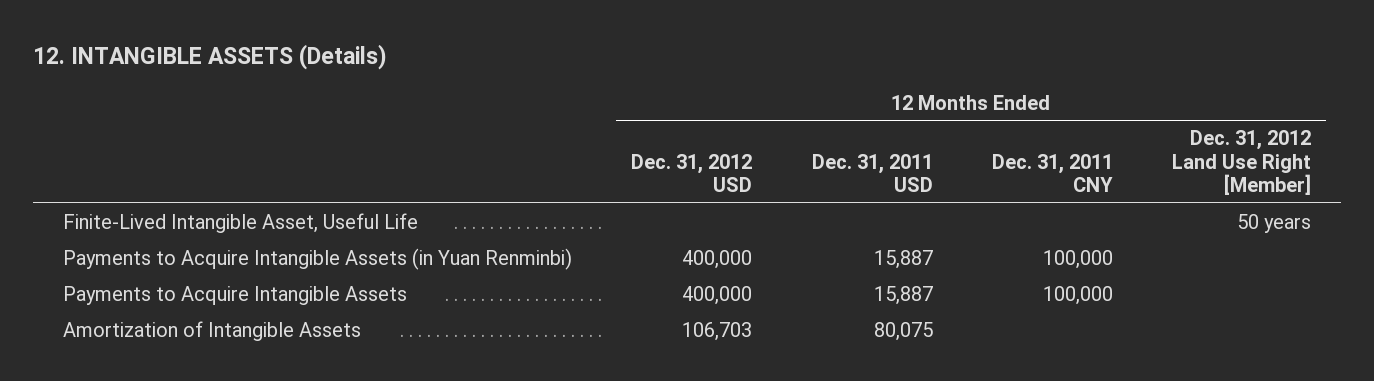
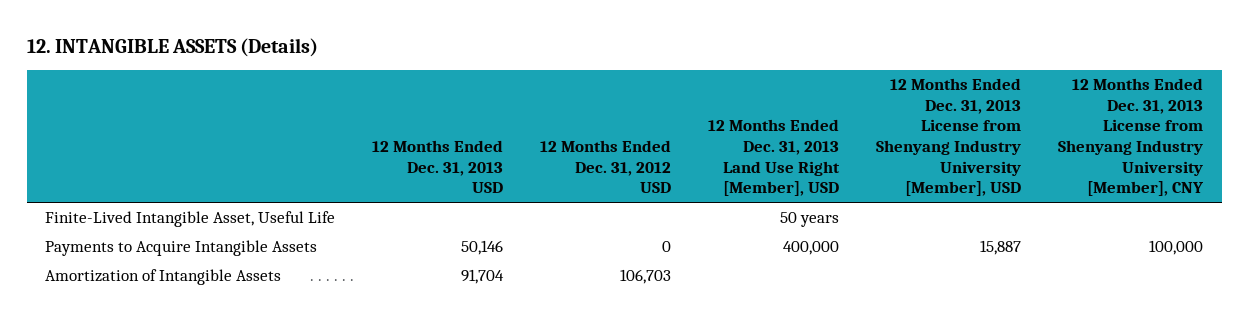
- | 12 Months Ended Dec. 31, 2012 USD | 12 Months Ended Dec. 31, 2011 USD | 12 Months Ended Dec. 31, 2011 CNY | 12 Months Ended Dec. 31, 2012 Land Use Right [Member]
+ | 12 Months Ended Dec. 31, 2013 USD | 12 Months Ended Dec. 31, 2012 USD | 12 Months Ended Dec. 31, 2013 Land Use Right [Member], USD | 12 Months Ended Dec. 31, 2013 License from Shenyang Industry University [Member], USD | 12 Months Ended Dec. 31, 2013 License from Shenyang Industry University [Member], CNY
- Payments to Acquire Intangible Assets (in Yuan Renminbi) | 400,000 | 15,887 | 100,000 |
- Payments to Acquire Intangible Assets | 400,000 | 15,887 | 100,000 |
+ Payments to Acquire Intangible Assets | 50,146 | 0 | 400,000 | 15,887 | 100,000

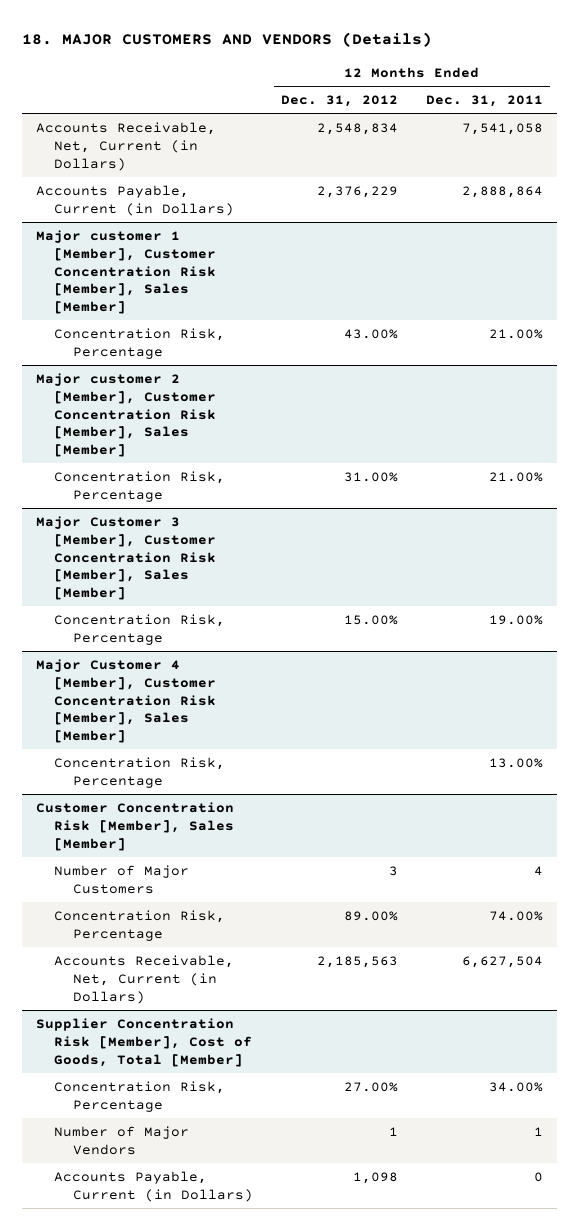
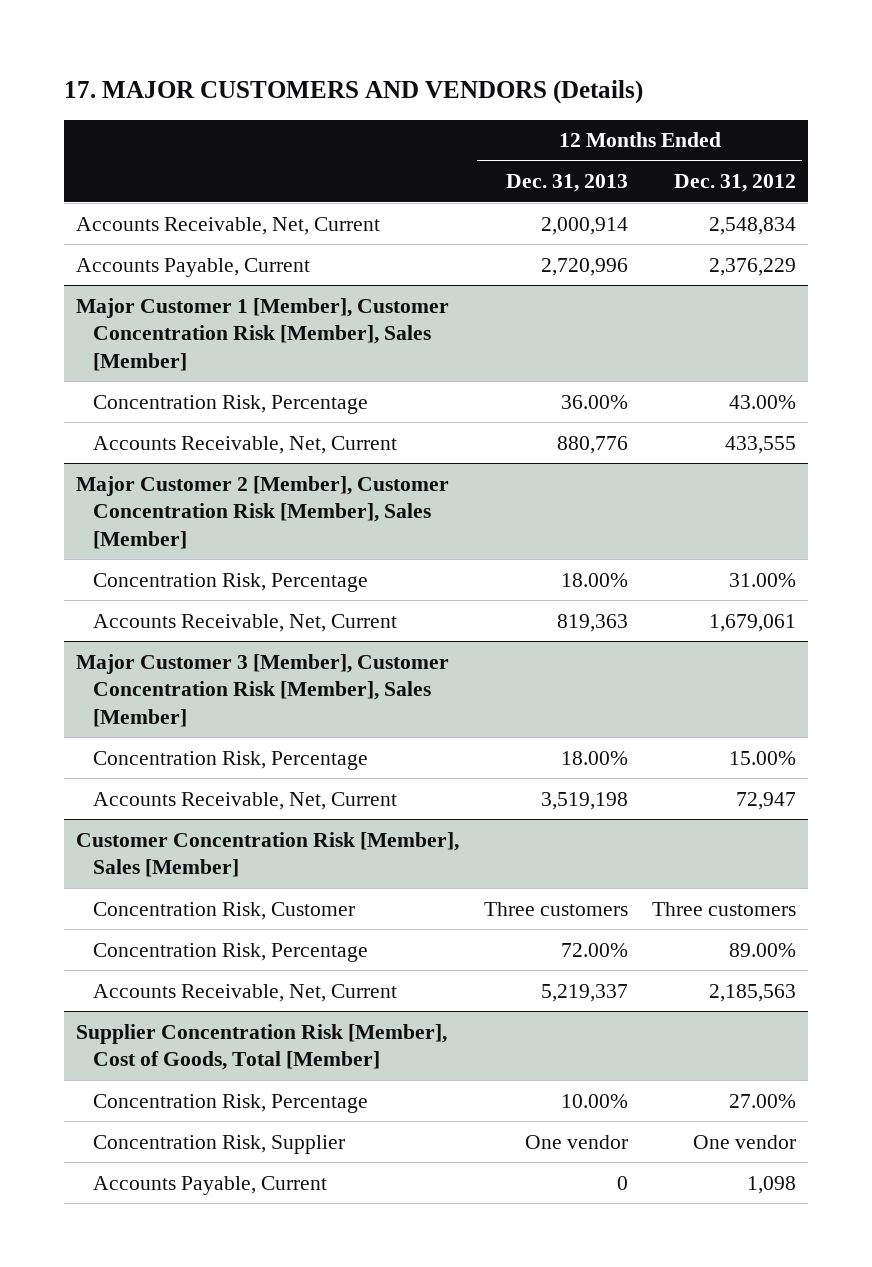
- 18. MAJOR CUSTOMERS AND VENDORS (Details)
+ 17. MAJOR CUSTOMERS AND VENDORS (Details)
- | 12 Months Ended Dec. 31, 2012 | 12 Months Ended Dec. 31, 2011
+ | 12 Months Ended Dec. 31, 2013 | 12 Months Ended Dec. 31, 2012
- Accounts Receivable, Net, Current (in Dollars) | 2,548,834 | 7,541,058
- Accounts Payable, Current (in Dollars) | 2,376,229 | 2,888,864
- Major customer 1 [Member], Customer Concentration Risk [Member], Sales [Member]
+ Accounts Receivable, Net, Current | 2,000,914 | 2,548,834
+ Accounts Payable, Current | 2,720,996 | 2,376,229
+ Major Customer 1 [Member], Customer Concentration Risk [Member], Sales [Member]
- Major customer 2 [Member], Customer Concentration Risk [Member], Sales [Member]
+ Accounts Receivable, Net, Current | 880,776 | 433,555
+ Major Customer 2 [Member], Customer Concentration Risk [Member], Sales [Member]
+ Accounts Receivable, Net, Current | 819,363 | 1,679,061
- Major Customer 4 [Member], Customer Concentration Risk [Member], Sales [Member]
- Concentration Risk, Percentage | | 13.00%
@ Major Customer 3 [Member], Customer Concentration Risk [Member], Sales [Member]
+ Accounts Receivable, Net, Current | 3,519,198 | 72,947
@ Customer Concentration Risk [Member], Sales [Member]
- Number of Major Customers | 3 | 4
+ Concentration Risk, Customer | Three customers | Three customers
- Accounts Receivable, Net, Current (in Dollars) | 2,185,563 | 6,627,504
+ Accounts Receivable, Net, Current | 5,219,337 | 2,185,563
@ Supplier Concentration Risk [Member], Cost of Goods, Total [Member]
- Number of Major Vendors | 1 | 1
- Accounts Payable, Current (in Dollars) | 1,098 | 0
+ Concentration Risk, Supplier | One vendor | One vendor
+ Accounts Payable, Current | 0 | 1,098

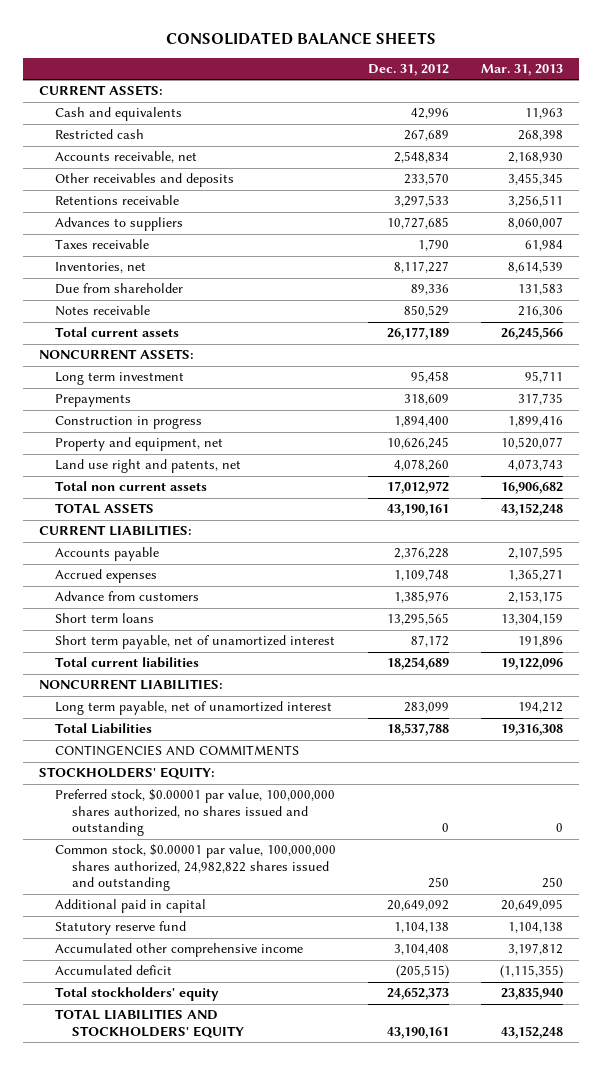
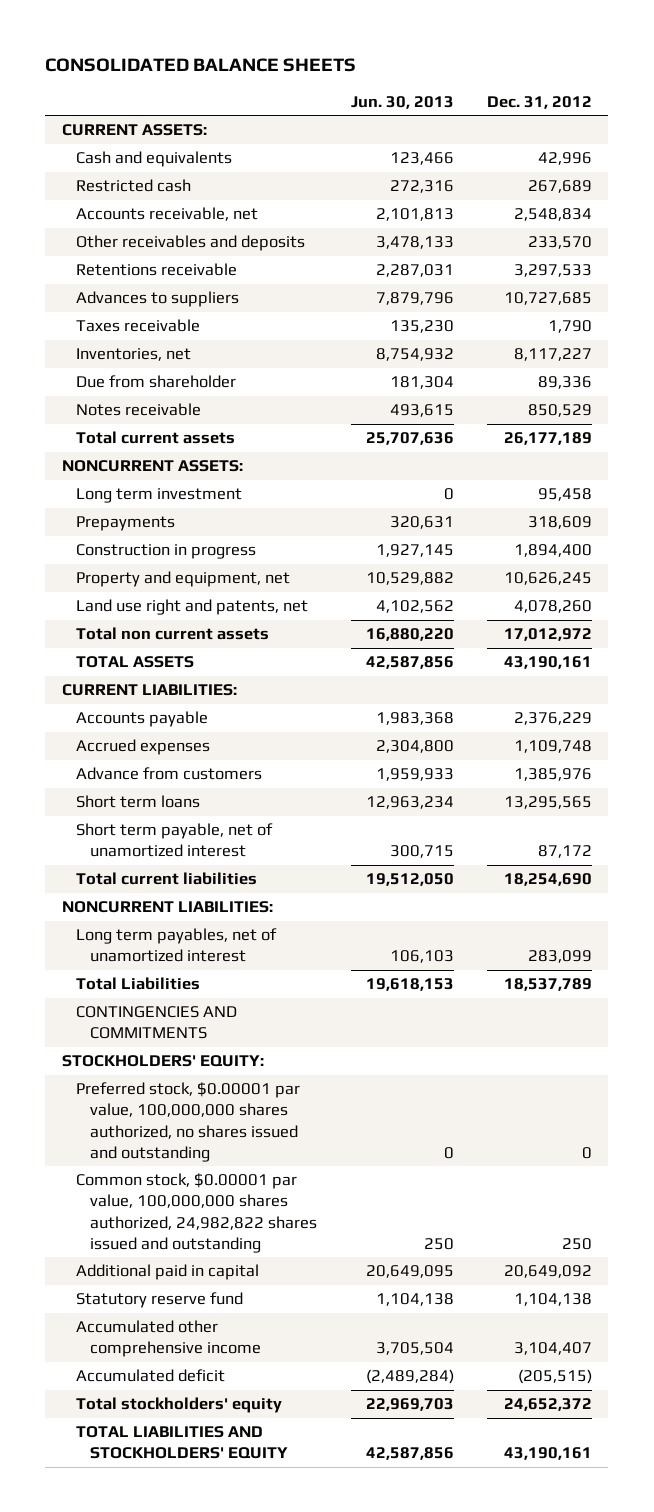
- | Dec. 31, 2012 | Mar. 31, 2013
+ | Jun. 30, 2013 | Dec. 31, 2012
- Accounts payable | 2,376,228 | 2,107,595
+ Accounts payable | 1,983,368 | 2,376,229
- Total current liabilities | 18,254,689 | 19,122,096
+ Total current liabilities | 19,512,050 | 18,254,690
- Long term payable, net of unamortized interest | 283,099 | 194,212
- Total Liabilities | 18,537,788 | 19,316,308
+ Long term payables, net of unamortized interest | 106,103 | 283,099
+ Total Liabilities | 19,618,153 | 18,537,789
- Accumulated other comprehensive income | 3,104,408 | 3,197,812
+ Accumulated other comprehensive income | 3,705,504 | 3,104,407
- Total stockholders' equity | 24,652,373 | 23,835,940
+ Total stockholders' equity | 22,969,703 | 24,652,372

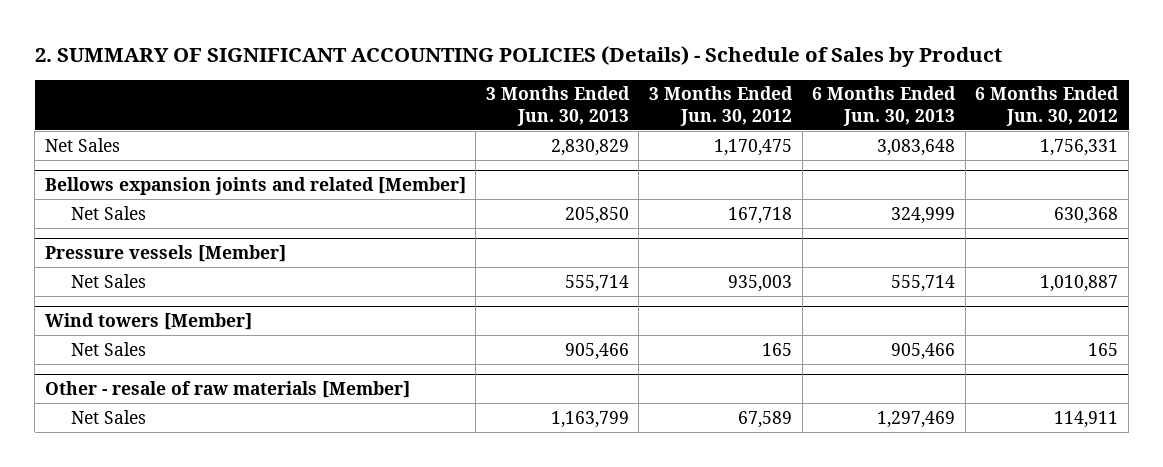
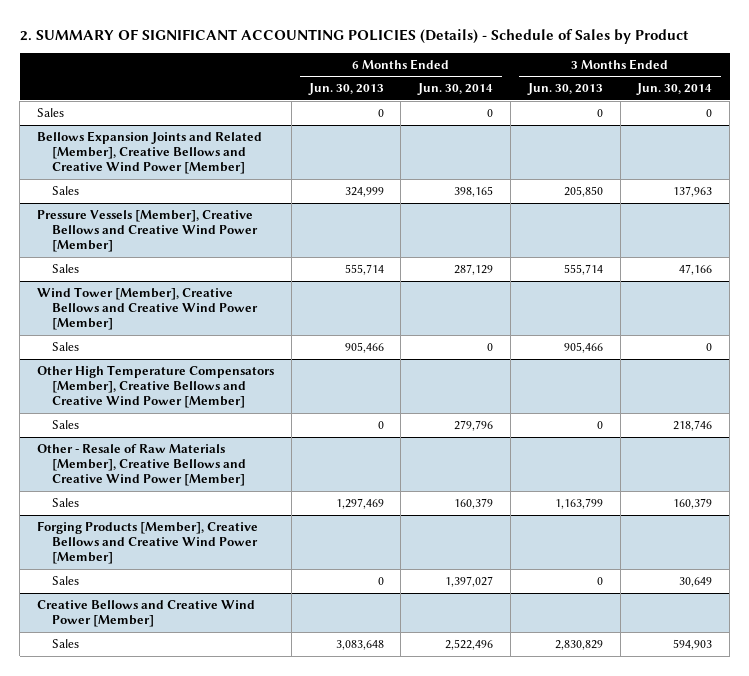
- | 3 Months Ended Jun. 30, 2013 | 3 Months Ended Jun. 30, 2012 | 6 Months Ended Jun. 30, 2013 | 6 Months Ended Jun. 30, 2012
+ | 6 Months Ended Jun. 30, 2013 | 6 Months Ended Jun. 30, 2014 | 3 Months Ended Jun. 30, 2013 | 3 Months Ended Jun. 30, 2014
- Net Sales | 2,830,829 | 1,170,475 | 3,083,648 | 1,756,331
- Bellows expansion joints and related [Member]
- Net Sales | 205,850 | 167,718 | 324,999 | 630,368
- Pressure vessels [Member]
- Net Sales | 555,714 | 935,003 | 555,714 | 1,010,887
- Wind towers [Member]
- Net Sales | 905,466 | 165 | 905,466 | 165
- Other - resale of raw materials [Member]
- Net Sales | 1,163,799 | 67,589 | 1,297,469 | 114,911
+ Sales | 0 | 0 | 0 | 0
+ Bellows Expansion Joints and Related [Member], Creative Bellows and Creative Wind Power [Member]
+ Sales | 324,999 | 398,165 | 205,850 | 137,963
+ Pressure Vessels [Member], Creative Bellows and Creative Wind Power [Member]
+ Sales | 555,714 | 287,129 | 555,714 | 47,166
+ Wind Tower [Member], Creative Bellows and Creative Wind Power [Member]
+ Sales | 905,466 | 0 | 905,466 | 0
+ Other High Temperature Compensators [Member], Creative Bellows and Creative Wind Power [Member]
+ Sales | 0 | 279,796 | 0 | 218,746
+ Other - Resale of Raw Materials [Member], Creative Bellows and Creative Wind Power [Member]
+ Sales | 1,297,469 | 160,379 | 1,163,799 | 160,379
+ Forging Products [Member], Creative Bellows and Creative Wind Power [Member]
+ Sales | 0 | 1,397,027 | 0 | 30,649
+ Creative Bellows and Creative Wind Power [Member]
+ Sales | 3,083,648 | 2,522,496 | 2,830,829 | 594,903

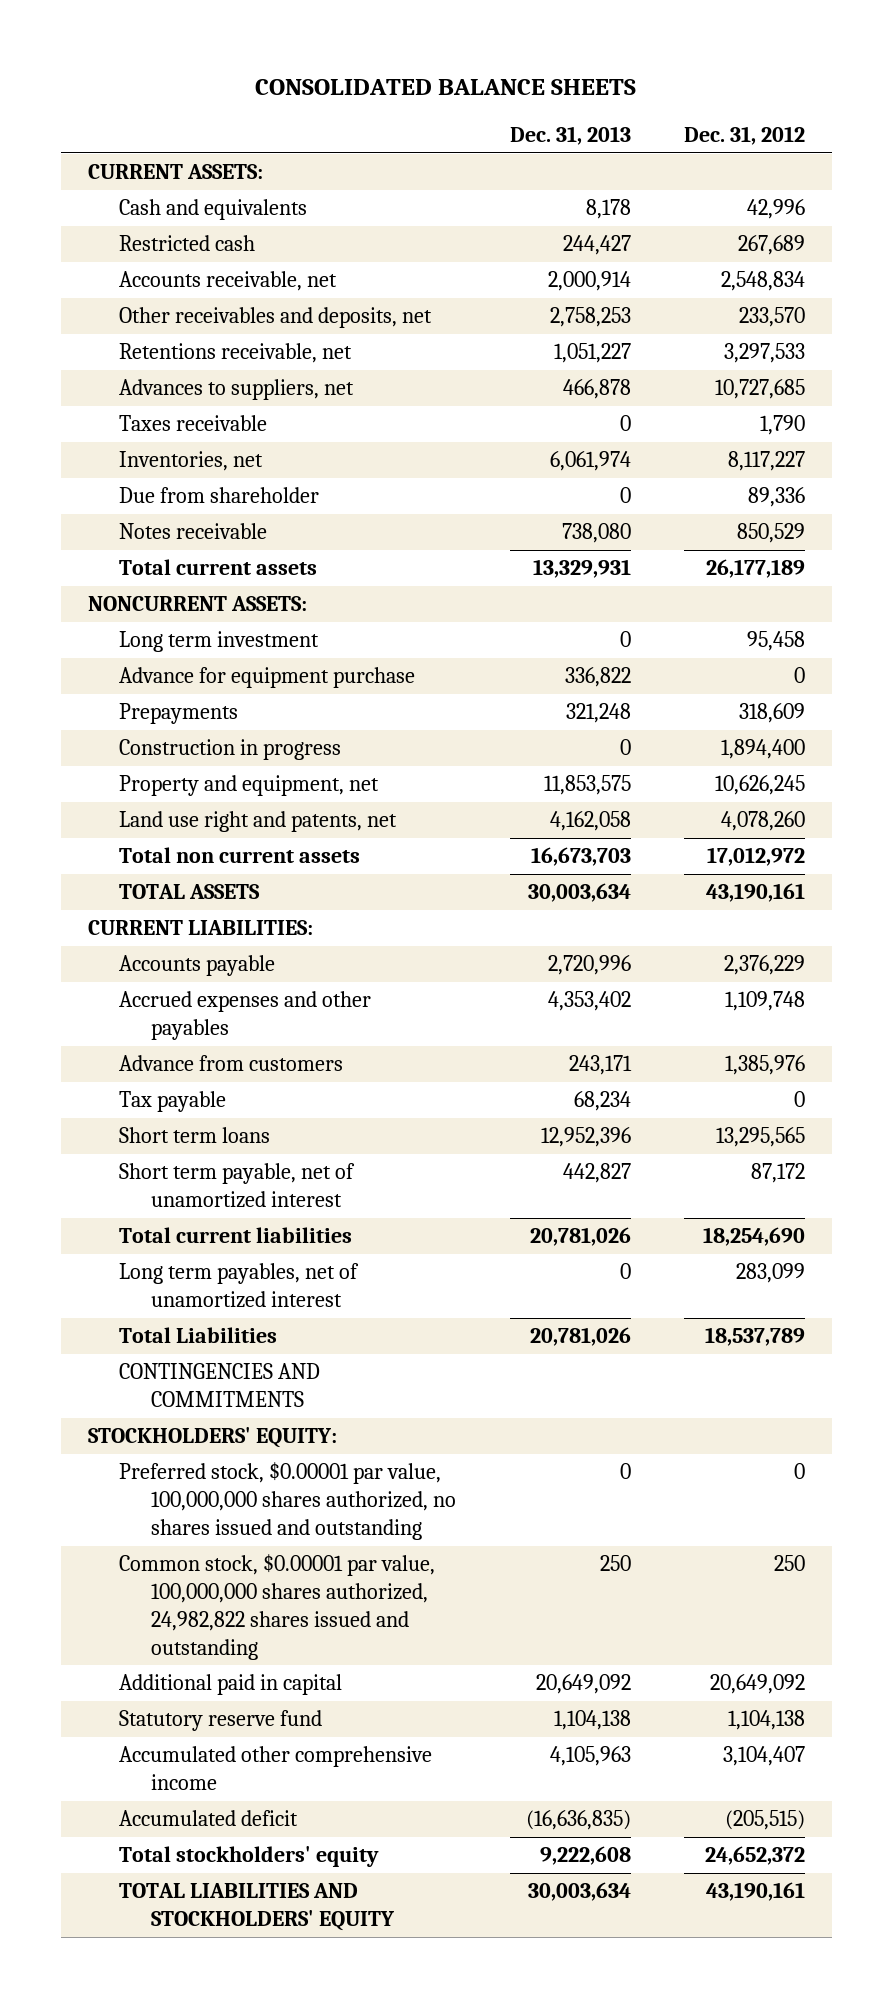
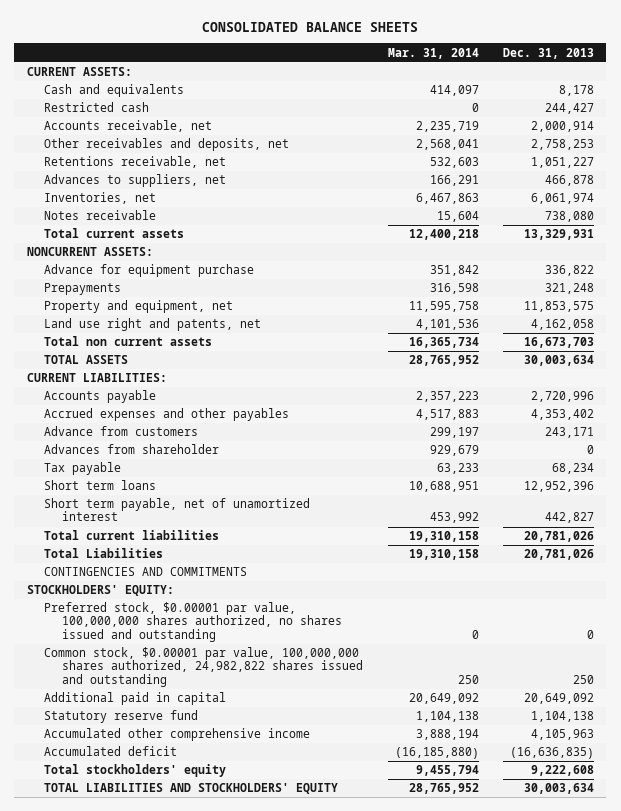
- | Dec. 31, 2013 | Dec. 31, 2012
+ | Mar. 31, 2014 | Dec. 31, 2013
- Taxes receivable | 0 | 1,790
- Due from shareholder | 0 | 89,336
- Long term investment | 0 | 95,458
- Construction in progress | 0 | 1,894,400
+ Advances from shareholder | 929,679 | 0
- Long term payables, net of unamortized interest | 0 | 283,099

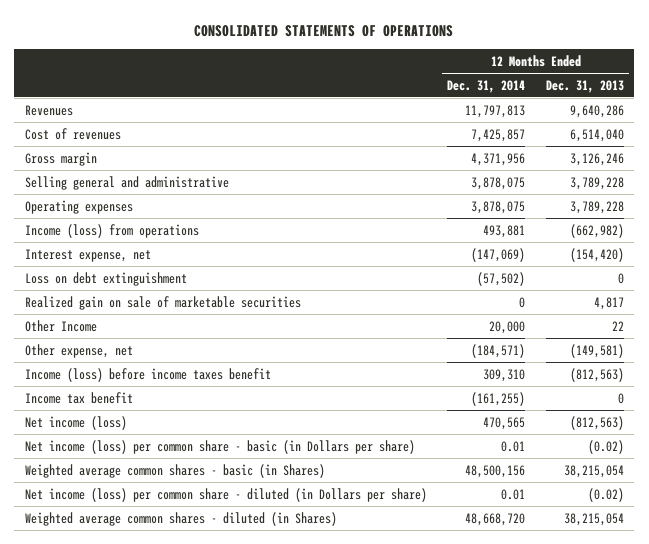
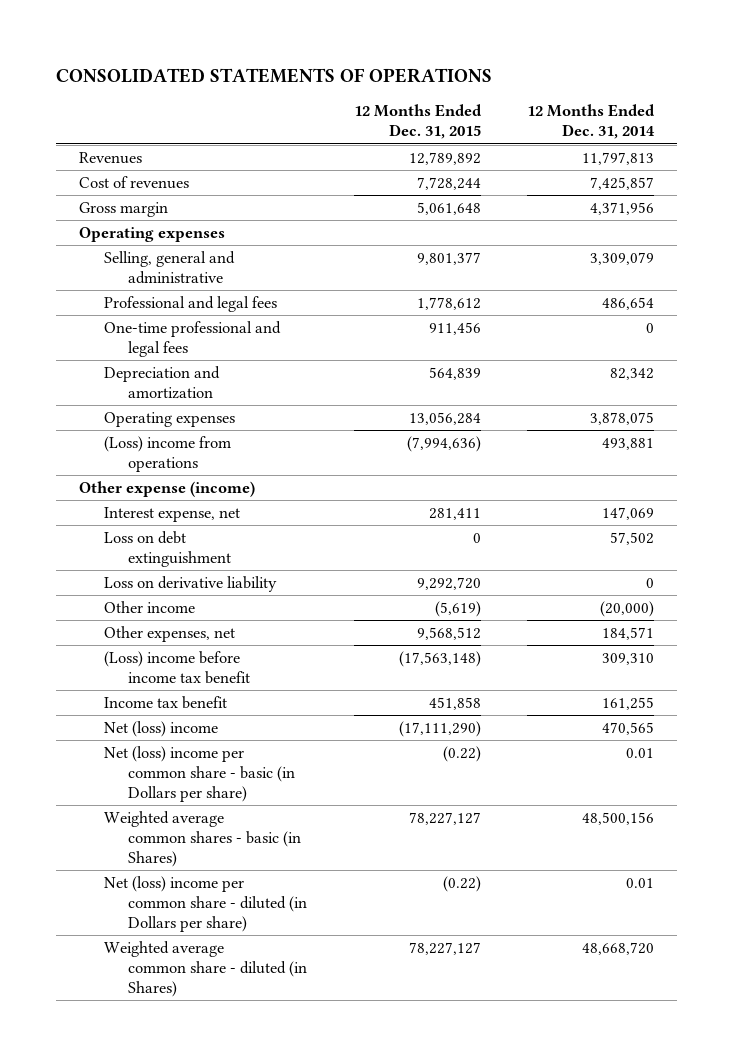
- | 12 Months Ended Dec. 31, 2014 | 12 Months Ended Dec. 31, 2013
+ | 12 Months Ended Dec. 31, 2015 | 12 Months Ended Dec. 31, 2014
- Selling general and administrative | 3,878,075 | 3,789,228
+ Operating expenses
+ Selling, general and administrative | 9,801,377 | 3,309,079
+ Professional and legal fees | 1,778,612 | 486,654
+ One-time professional and legal fees | 911,456 | 0
+ Depreciation and amortization | 564,839 | 82,342
- Income (loss) from operations | 493,881 | (662,982)
- Interest expense, net | (147,069) | (154,420)
- Loss on debt extinguishment | (57,502) | 0
- Realized gain on sale of marketable securities | 0 | 4,817
- Other Income | 20,000 | 22
- Other expense, net | (184,571) | (149,581)
- Income (loss) before income taxes benefit | 309,310 | (812,563)
- Income tax benefit | (161,255) | 0
- Net income (loss) | 470,565 | (812,563)
- Net income (loss) per common share - basic (in Dollars per share) | 0.01 | (0.02)
+ (Loss) income from operations | (7,994,636) | 493,881
+ Other expense (income)
+ Interest expense, net | 281,411 | 147,069
+ Loss on debt extinguishment | 0 | 57,502
+ Loss on derivative liability | 9,292,720 | 0
+ Other income | (5,619) | (20,000)
+ Other expenses, net | 9,568,512 | 184,571
+ (Loss) income before income tax benefit | (17,563,148) | 309,310
+ Income tax benefit | 451,858 | 161,255
+ Net (loss) income | (17,111,290) | 470,565
+ Net (loss) income per common share - basic (in Dollars per share) | (0.22) | 0.01
- Net income (loss) per common share - diluted (in Dollars per share) | 0.01 | (0.02)
- Weighted average common shares - diluted (in Shares) | 48,668,720 | 38,215,054
+ Net (loss) income per common share - diluted (in Dollars per share) | (0.22) | 0.01
+ Weighted average common share - diluted (in Shares) | 78,227,127 | 48,668,720

